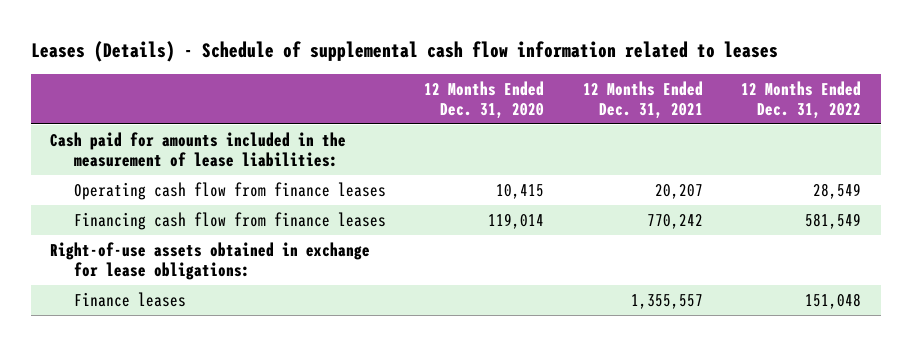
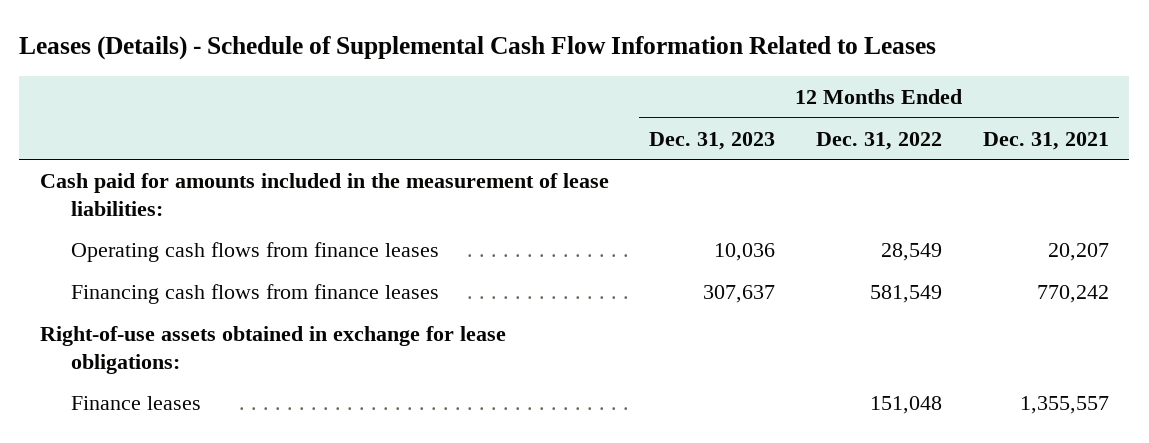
- Leases (Details) - Schedule of supplemental cash flow information related to leases
+ Leases (Details) - Schedule of Supplemental Cash Flow Information Related to Leases
- | 12 Months Ended Dec. 31, 2020 | 12 Months Ended Dec. 31, 2021 | 12 Months Ended Dec. 31, 2022
+ | 12 Months Ended Dec. 31, 2023 | 12 Months Ended Dec. 31, 2022 | 12 Months Ended Dec. 31, 2021
- Operating cash flow from finance leases | 10,415 | 20,207 | 28,549
- Financing cash flow from finance leases | 119,014 | 770,242 | 581,549
+ Operating cash flows from finance leases | 10,036 | 28,549 | 20,207
+ Financing cash flows from finance leases | 307,637 | 581,549 | 770,242

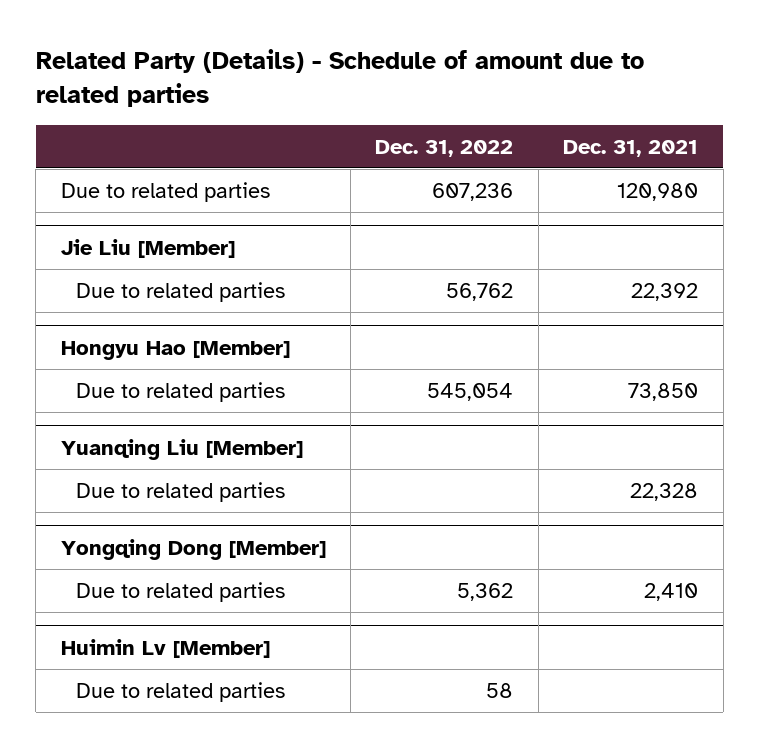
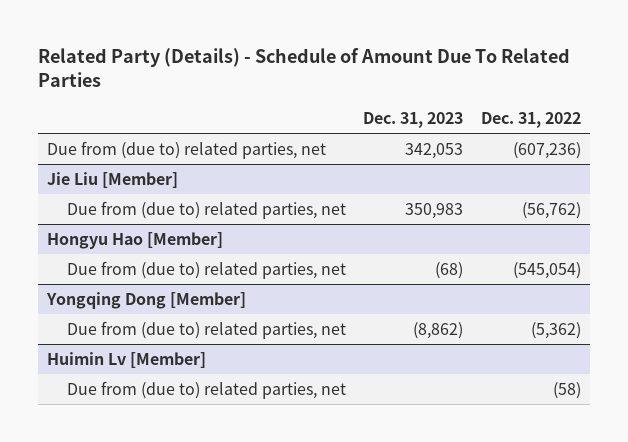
- Related Party (Details) - Schedule of amount due to related parties
+ Related Party (Details) - Schedule of Amount Due To Related Parties
- | Dec. 31, 2022 | Dec. 31, 2021
+ | Dec. 31, 2023 | Dec. 31, 2022
- Due to related parties | 607,236 | 120,980
+ Due from (due to) related parties, net | 342,053 | (607,236)
@ Jie Liu [Member]
- Due to related parties | 56,762 | 22,392
+ Due from (due to) related parties, net | 350,983 | (56,762)
@ Hongyu Hao [Member]
- Due to related parties | 545,054 | 73,850
- Yuanqing Liu [Member]
- Due to related parties | | 22,328
@ Hongyu Hao [Member]
+ Due from (due to) related parties, net | (68) | (545,054)
@ Yongqing Dong [Member]
- Due to related parties | 5,362 | 2,410
+ Due from (due to) related parties, net | (8,862) | (5,362)
@ Huimin Lv [Member]
- Due to related parties | 58 |
+ Due from (due to) related parties, net | | (58)

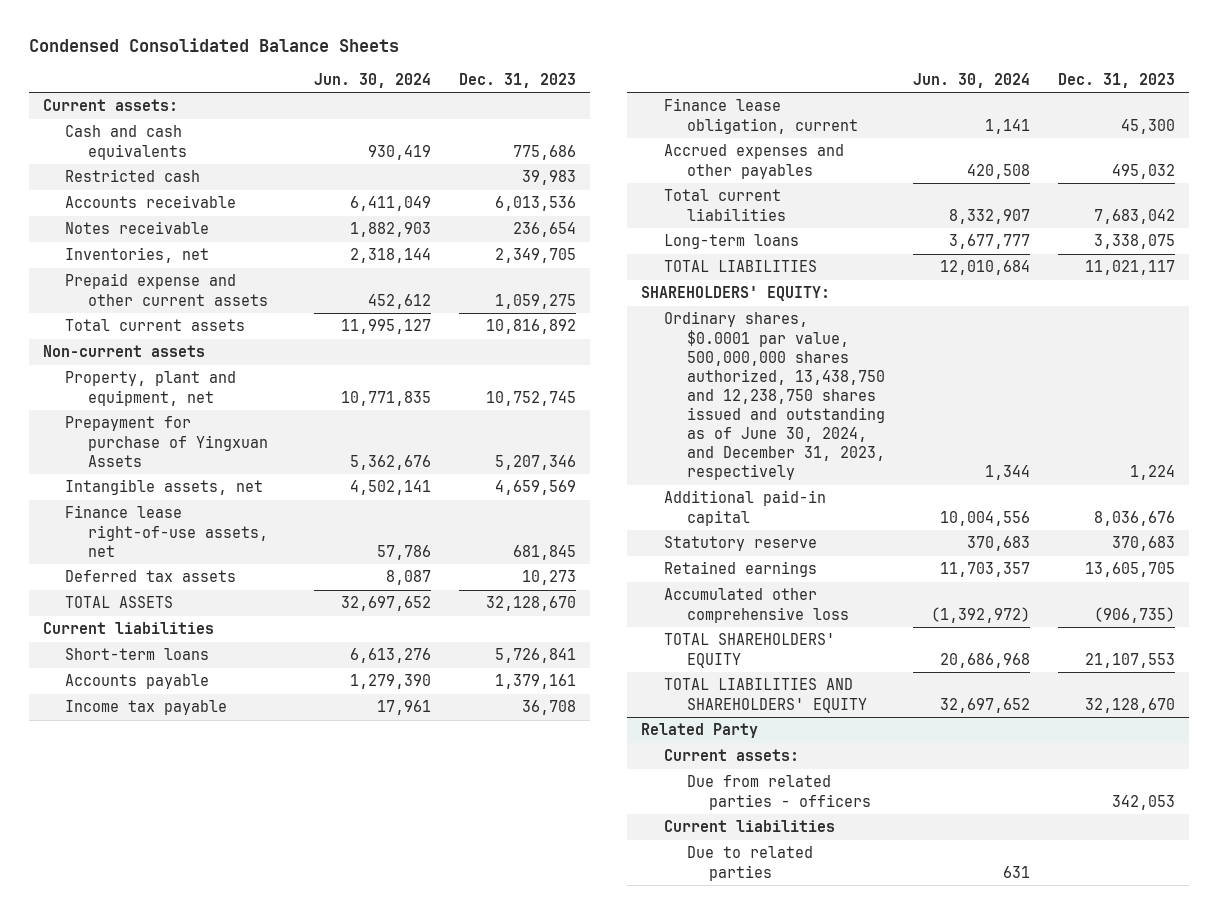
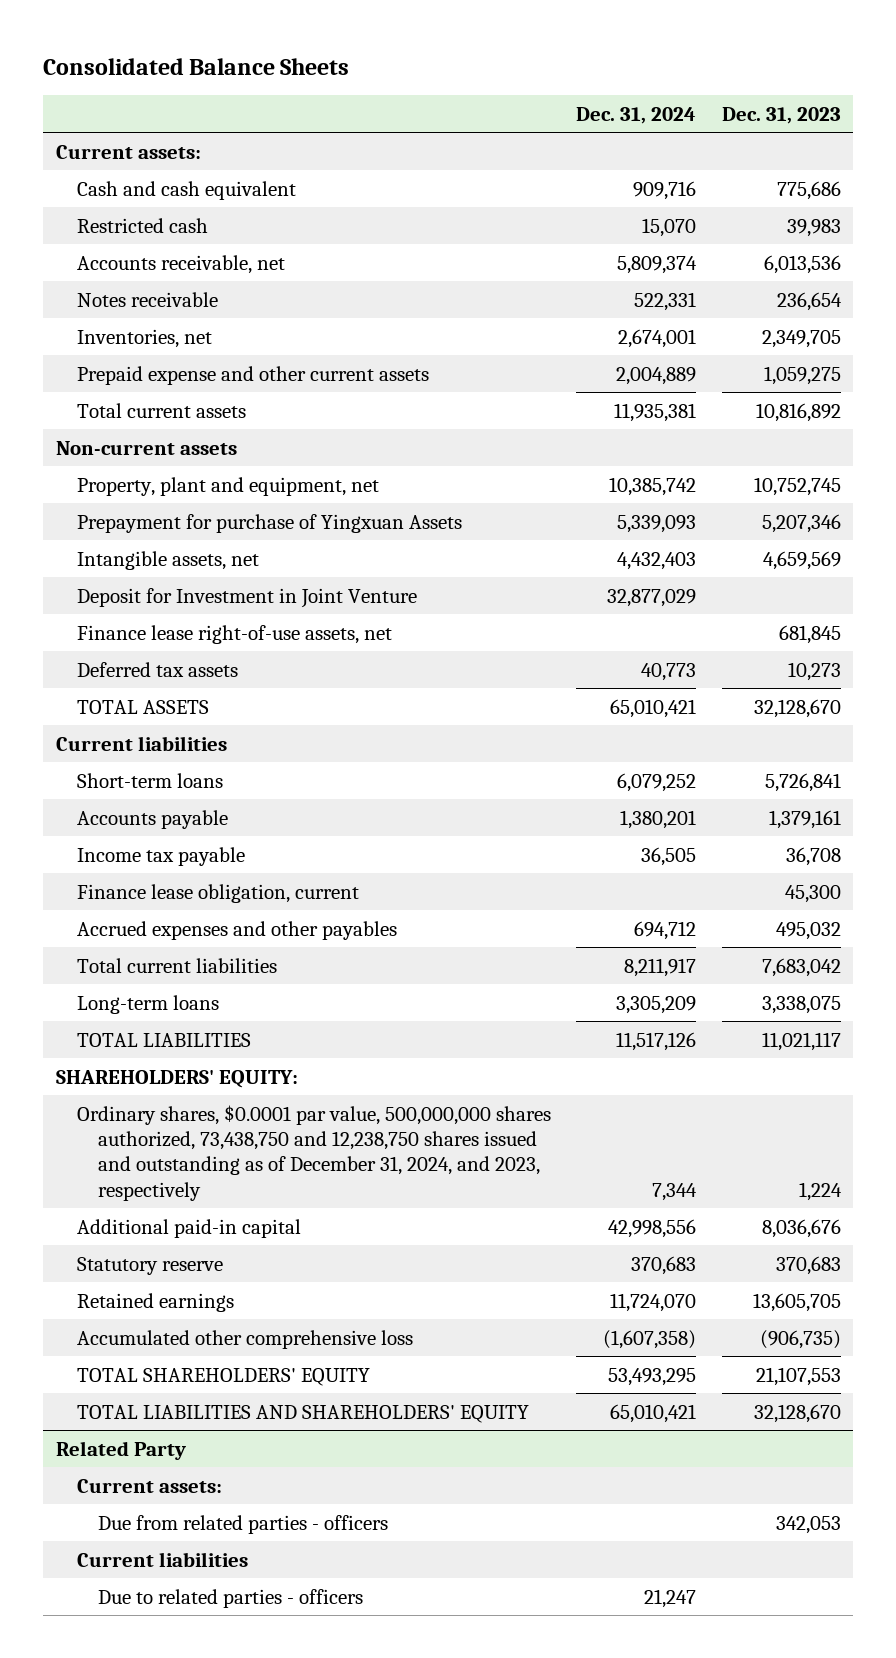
- Condensed Consolidated Balance Sheets
+ Consolidated Balance Sheets
- | Jun. 30, 2024 | Dec. 31, 2023
+ | Dec. 31, 2024 | Dec. 31, 2023
- Cash and cash equivalents | 930,419 | 775,686
+ Cash and cash equivalent | 909,716 | 775,686
- Accounts receivable | 6,411,049 | 6,013,536
+ Accounts receivable, net | 5,809,374 | 6,013,536
+ Deposit for Investment in Joint Venture | 32,877,029 |
- Ordinary shares, $0.0001 par value, 500,000,000 shares authorized, 13,438,750 and 12,238,750 shares issued and outstanding as of June 30, 2024, and December 31, 2023, respectively | 1,344 | 1,224
+ Ordinary shares, $0.0001 par value, 500,000,000 shares authorized, 73,438,750 and 12,238,750 shares issued and outstanding as of December 31, 2024, and 2023, respectively | 7,344 | 1,224
@ Related Party
- Due to related parties | 631 |
+ Due to related parties - officers | 21,247 |

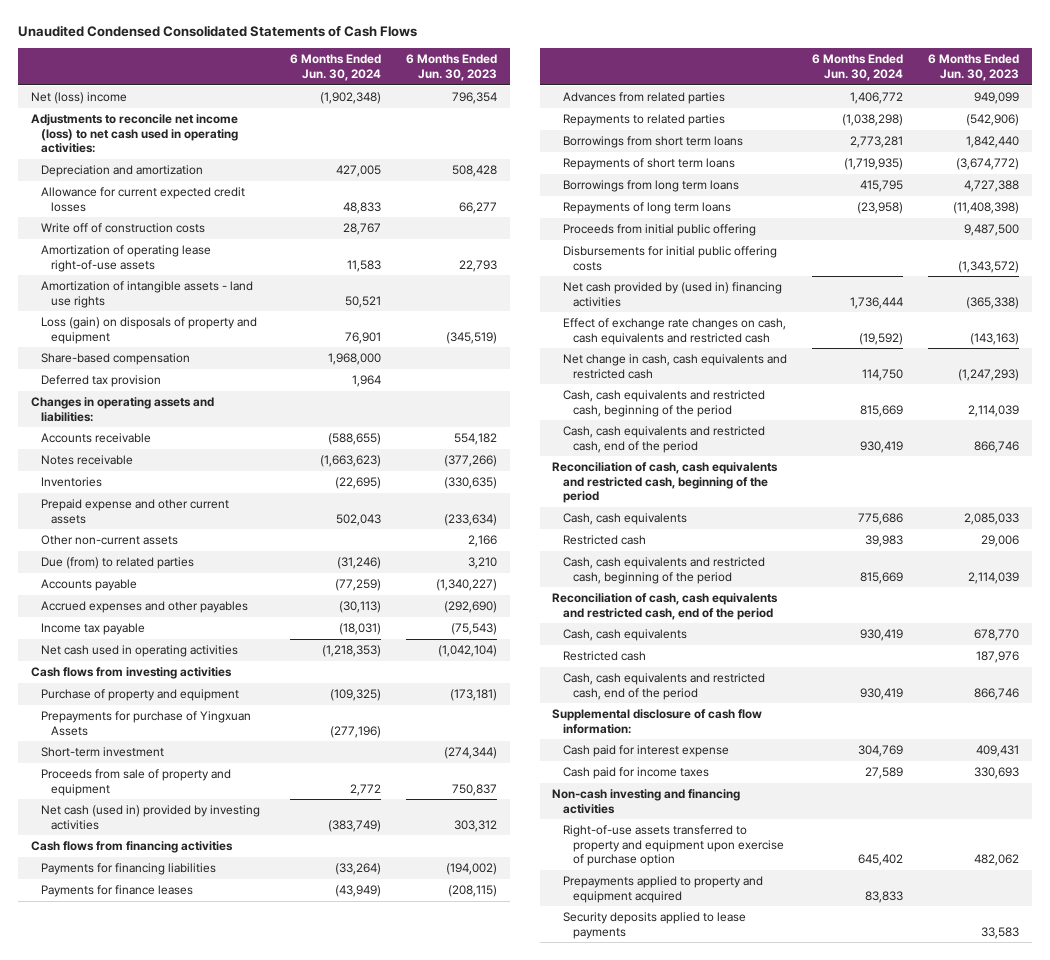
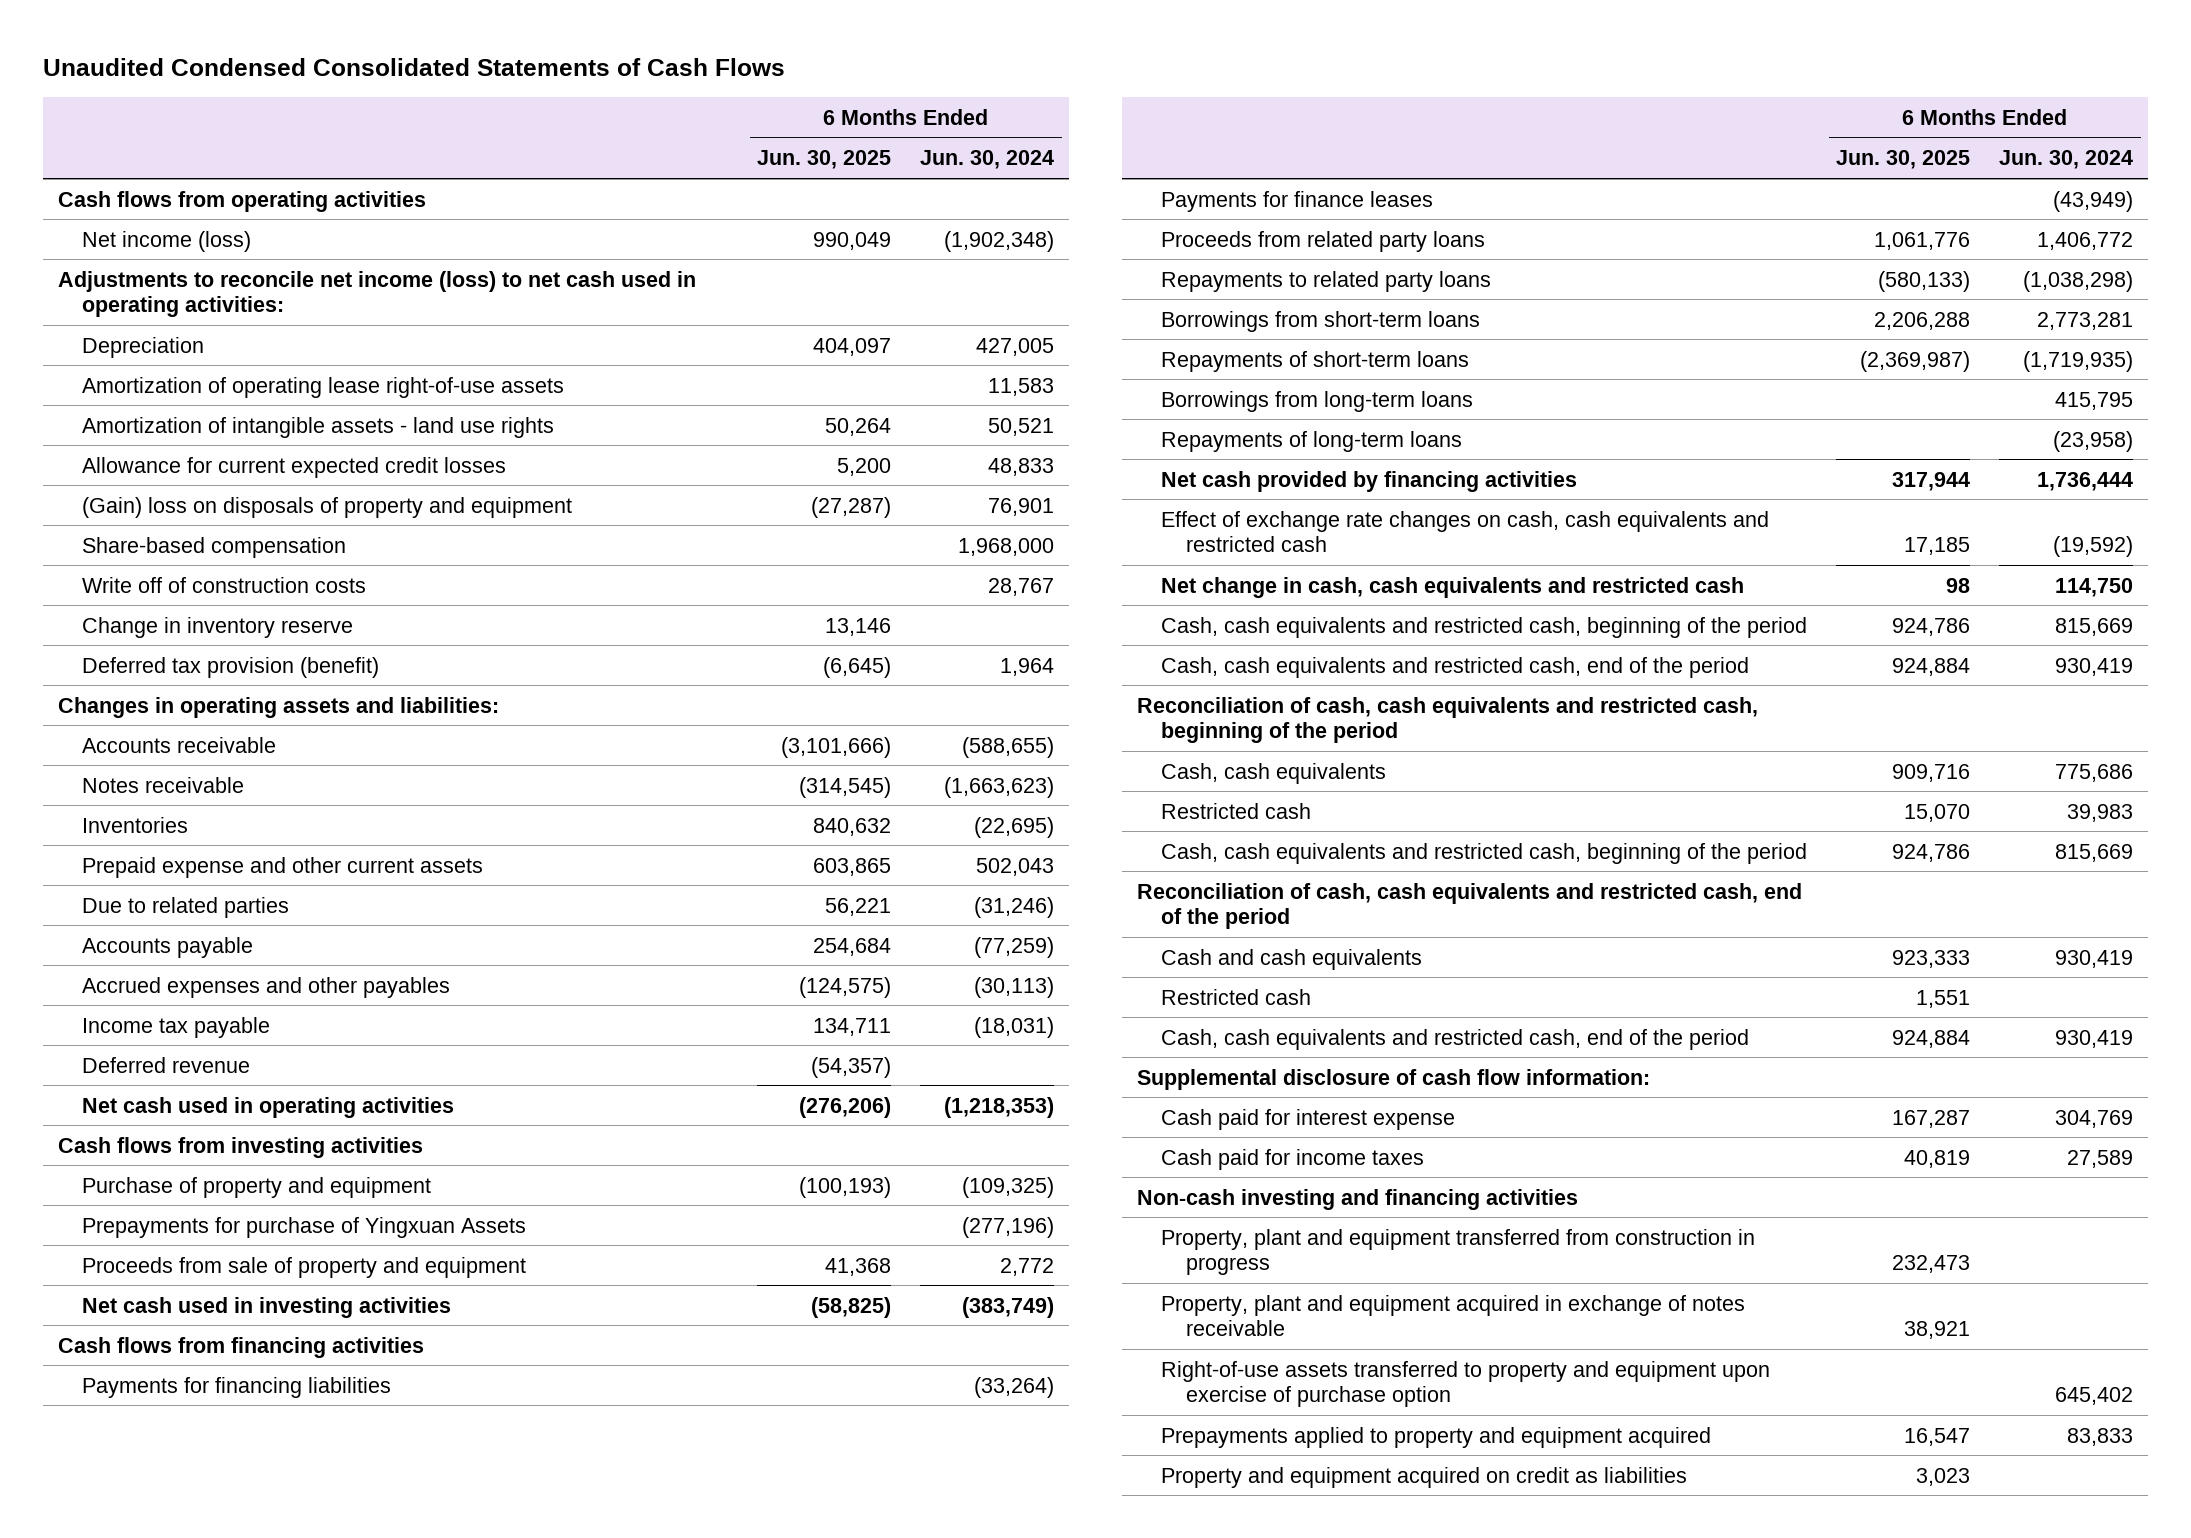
- | 6 Months Ended Jun. 30, 2024 | 6 Months Ended Jun. 30, 2023
+ | 6 Months Ended Jun. 30, 2025 | 6 Months Ended Jun. 30, 2024
- Net (loss) income | (1,902,348) | 796,354
+ Cash flows from operating activities
+ Net income (loss) | 990,049 | (1,902,348)
- Depreciation and amortization | 427,005 | 508,428
+ Depreciation | 404,097 | 427,005
- Loss (gain) on disposals of property and equipment | 76,901 | (345,519)
moved down: Allowance for current expected credit losses | 5,200 | 48,833
+ (Gain) loss on disposals of property and equipment | (27,287) | 76,901
- Deferred tax provision | 1,964 |
moved down: Write off of construction costs | | 28,767
+ Change in inventory reserve | 13,146 |
+ Deferred tax provision (benefit) | (6,645) | 1,964
- Other non-current assets | | 2,166
- Due (from) to related parties | (31,246) | 3,210
+ Due to related parties | 56,221 | (31,246)
+ Deferred revenue | (54,357) |
- Short-term investment | | (274,344)
- Net cash (used in) provided by investing activities | (383,749) | 303,312
+ Net cash used in investing activities | (58,825) | (383,749)
- Advances from related parties | 1,406,772 | 949,099
- Repayments to related parties | (1,038,298) | (542,906)
- Borrowings from short term loans | 2,773,281 | 1,842,440
- Repayments of short term loans | (1,719,935) | (3,674,772)
- Borrowings from long term loans | 415,795 | 4,727,388
- Repayments of long term loans | (23,958) | (11,408,398)
- Proceeds from initial public offering | | 9,487,500
- Disbursements for initial public offering costs | | (1,343,572)
- Net cash provided by (used in) financing activities | 1,736,444 | (365,338)
+ Proceeds from related party loans | 1,061,776 | 1,406,772
+ Repayments to related party loans | (580,133) | (1,038,298)
+ Borrowings from short-term loans | 2,206,288 | 2,773,281
+ Repayments of short-term loans | (2,369,987) | (1,719,935)
+ Borrowings from long-term loans | | 415,795
+ Repayments of long-term loans | | (23,958)
+ Net cash provided by financing activities | 317,944 | 1,736,444
- Cash, cash equivalents | 930,419 | 678,770
+ Cash and cash equivalents | 923,333 | 930,419
+ Property, plant and equipment transferred from construction in progress | 232,473 |
+ Property, plant and equipment acquired in exchange of notes receivable | 38,921 |
- Security deposits applied to lease payments | | 33,583
+ Property and equipment acquired on credit as liabilities | 3,023 |

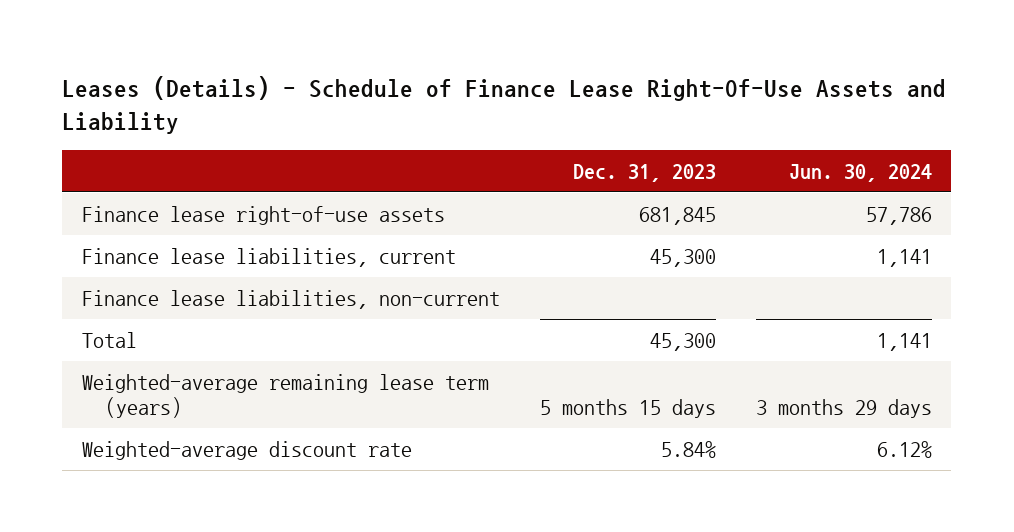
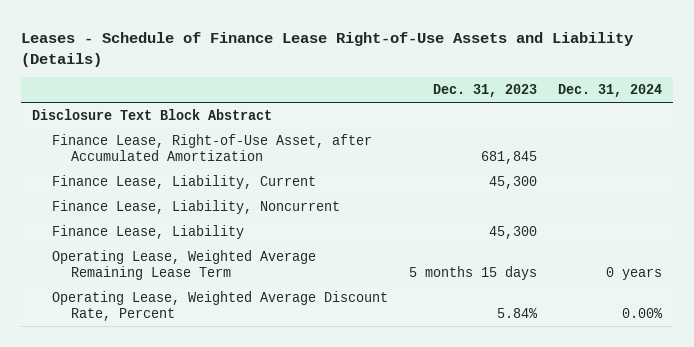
- Leases (Details) - Schedule of Finance Lease Right-Of-Use Assets and Liability
+ Leases - Schedule of Finance Lease Right-of-Use Assets and Liability (Details)
- | Dec. 31, 2023 | Jun. 30, 2024
+ | Dec. 31, 2023 | Dec. 31, 2024
- Finance lease right-of-use assets | 681,845 | 57,786
- Finance lease liabilities, current | 45,300 | 1,141
- Finance lease liabilities, non-current
- Total | 45,300 | 1,141
- Weighted-average remaining lease term (years) | 5 months 15 days | 3 months 29 days
- Weighted-average discount rate | 5.84% | 6.12%
+ Disclosure Text Block Abstract
+ Finance Lease, Right-of-Use Asset, after Accumulated Amortization | 681,845 |
+ Finance Lease, Liability, Current | 45,300 |
+ Finance Lease, Liability, Noncurrent
+ Finance Lease, Liability | 45,300 |
+ Operating Lease, Weighted Average Remaining Lease Term | 5 months 15 days | 0 years
+ Operating Lease, Weighted Average Discount Rate, Percent | 5.84% | 0.00%

